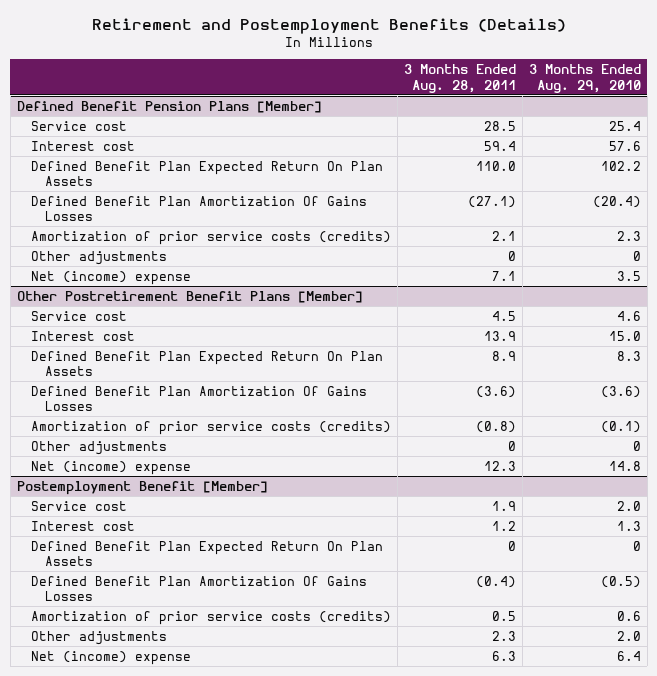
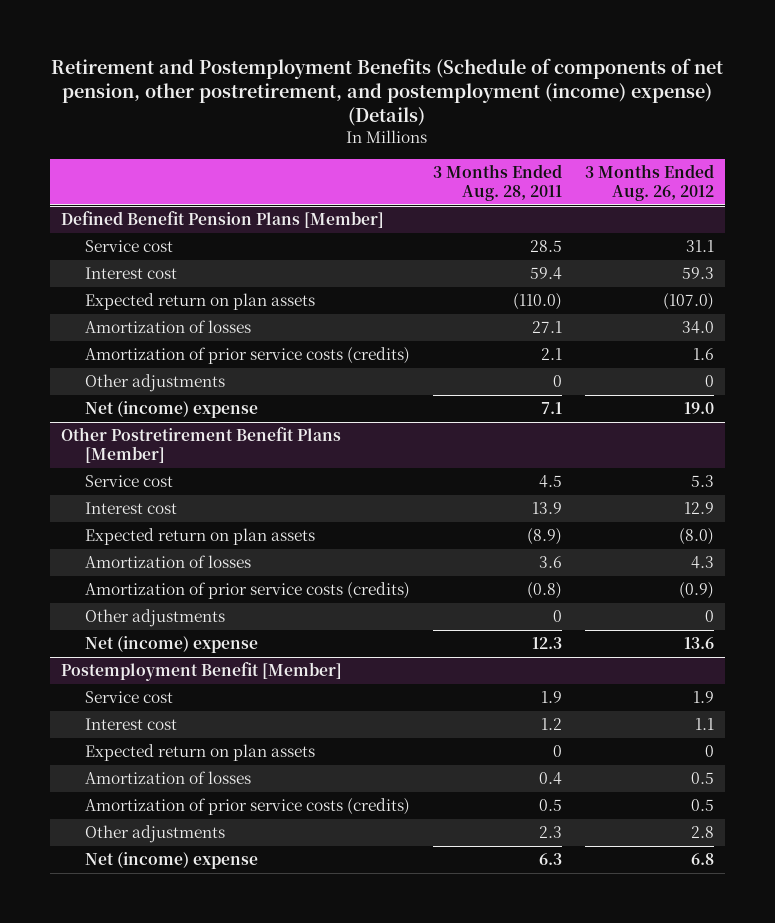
- Retirement and Postemployment Benefits (Details)
+ Retirement and Postemployment Benefits (Schedule of components of net pension, other postretirement, and postemployment (income) expense) (Details)
- | 3 Months Ended Aug. 28, 2011 | 3 Months Ended Aug. 29, 2010
+ | 3 Months Ended Aug. 28, 2011 | 3 Months Ended Aug. 26, 2012
@ Defined Benefit Pension Plans [Member]
- Defined Benefit Plan Expected Return On Plan Assets | 110.0 | 102.2
- Defined Benefit Plan Amortization Of Gains Losses | (27.1) | (20.4)
+ Expected return on plan assets | (110.0) | (107.0)
+ Amortization of losses | 27.1 | 34.0
@ Other Postretirement Benefit Plans [Member]
- Defined Benefit Plan Expected Return On Plan Assets | 8.9 | 8.3
- Defined Benefit Plan Amortization Of Gains Losses | (3.6) | (3.6)
+ Expected return on plan assets | (8.9) | (8.0)
+ Amortization of losses | 3.6 | 4.3
@ Postemployment Benefit [Member]
- Defined Benefit Plan Expected Return On Plan Assets | 0 | 0
- Defined Benefit Plan Amortization Of Gains Losses | (0.4) | (0.5)
+ Expected return on plan assets | 0 | 0
+ Amortization of losses | 0.4 | 0.5

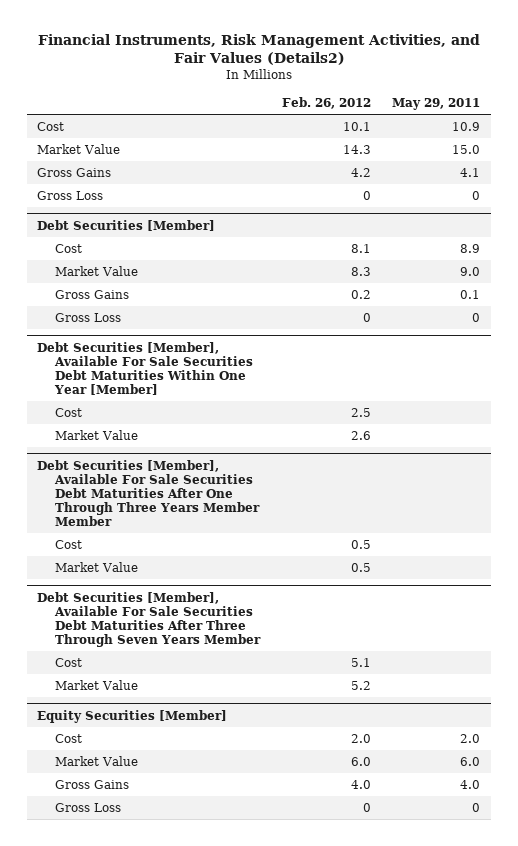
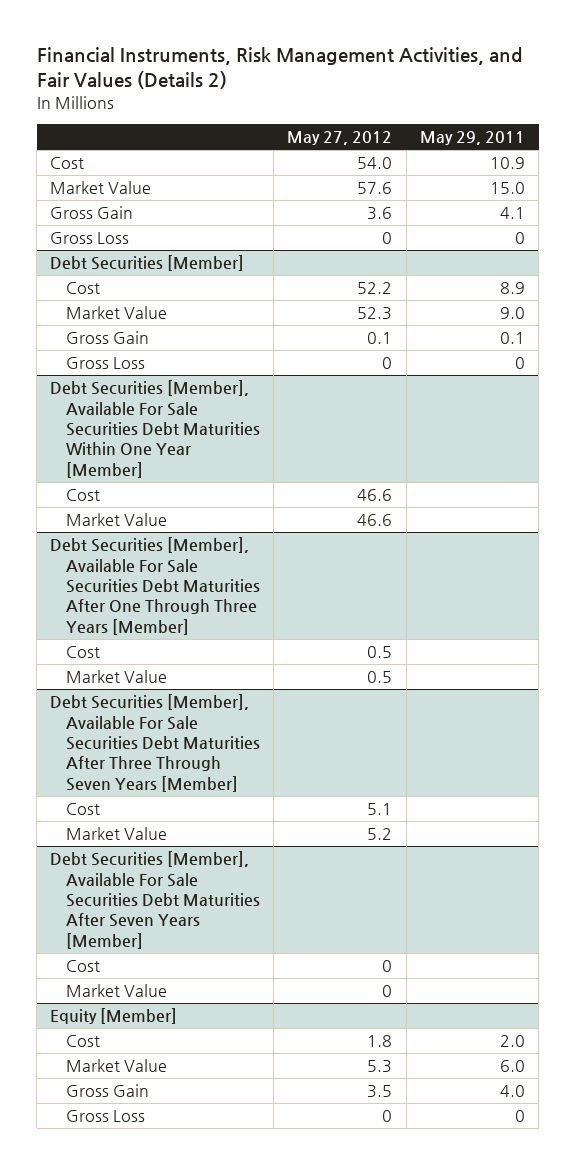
- Financial Instruments, Risk Management Activities, and Fair Values (Details2)
+ Financial Instruments, Risk Management Activities, and Fair Values (Details 2)
- | Feb. 26, 2012 | May 29, 2011
+ | May 27, 2012 | May 29, 2011
- Gross Gains | 4.2 | 4.1
+ Gross Gain | 3.6 | 4.1
@ Debt Securities [Member]
- Gross Gains | 0.2 | 0.1
+ Gross Gain | 0.1 | 0.1
- Debt Securities [Member], Available For Sale Securities Debt Maturities After One Through Three Years Member Member
+ Debt Securities [Member], Available For Sale Securities Debt Maturities After One Through Three Years [Member]
- Debt Securities [Member], Available For Sale Securities Debt Maturities After Three Through Seven Years Member
+ Debt Securities [Member], Available For Sale Securities Debt Maturities After Three Through Seven Years [Member]
- Equity Securities [Member]
+ Debt Securities [Member], Available For Sale Securities Debt Maturities After Seven Years [Member]
+ Cost | 0 |
+ Market Value | 0 |
+ Equity [Member]
- Gross Gains | 4.0 | 4.0
+ Gross Gain | 3.5 | 4.0

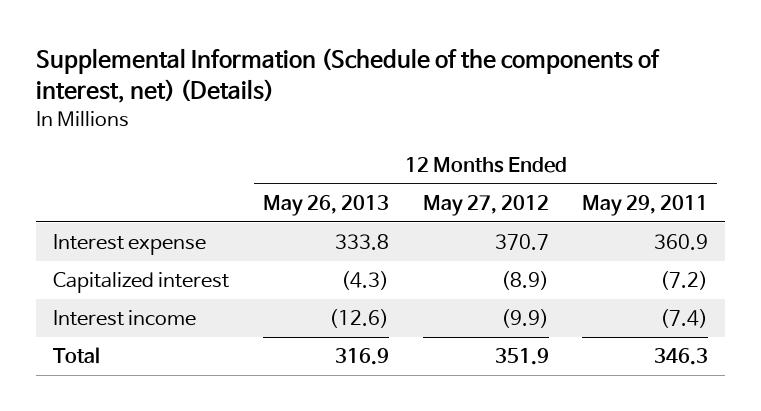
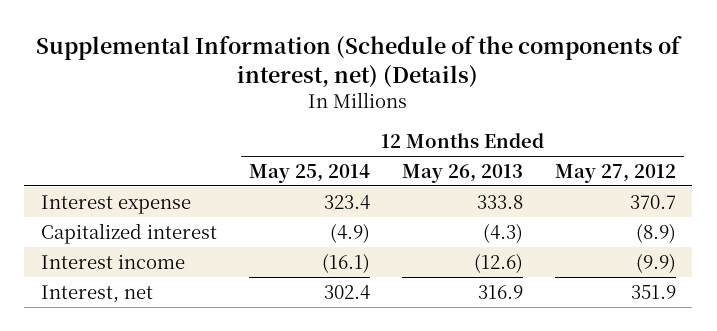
- | 12 Months Ended May 26, 2013 | 12 Months Ended May 27, 2012 | 12 Months Ended May 29, 2011
+ | 12 Months Ended May 25, 2014 | 12 Months Ended May 26, 2013 | 12 Months Ended May 27, 2012
- Total | 316.9 | 351.9 | 346.3
+ Interest, net | 302.4 | 316.9 | 351.9

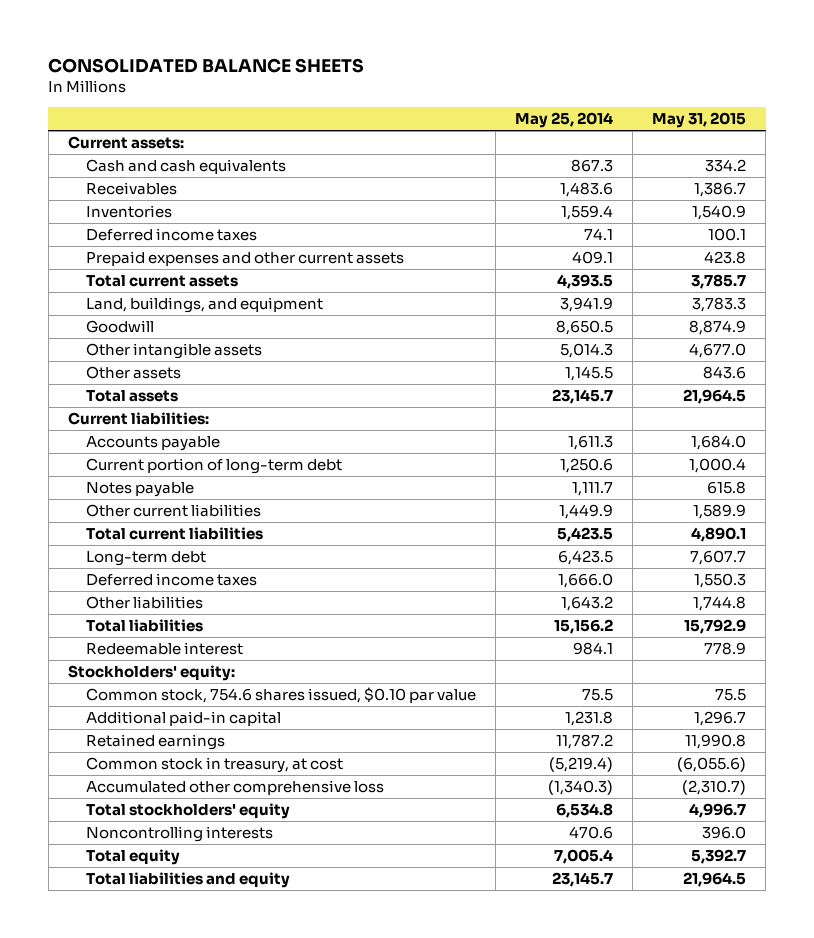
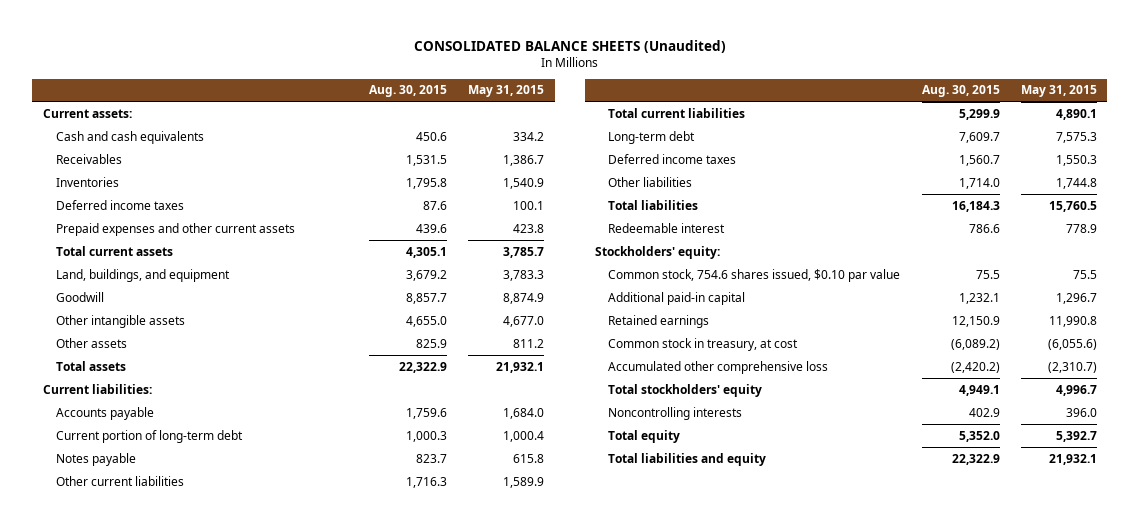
- CONSOLIDATED BALANCE SHEETS
+ CONSOLIDATED BALANCE SHEETS (Unaudited)
- | May 25, 2014 | May 31, 2015
+ | Aug. 30, 2015 | May 31, 2015
- Other assets | 1,145.5 | 843.6
- Total assets | 23,145.7 | 21,964.5
+ Other assets | 825.9 | 811.2
+ Total assets | 22,322.9 | 21,932.1
- Long-term debt | 6,423.5 | 7,607.7
+ Long-term debt | 7,609.7 | 7,575.3
- Total liabilities | 15,156.2 | 15,792.9
+ Total liabilities | 16,184.3 | 15,760.5
- Total liabilities and equity | 23,145.7 | 21,964.5
+ Total liabilities and equity | 22,322.9 | 21,932.1

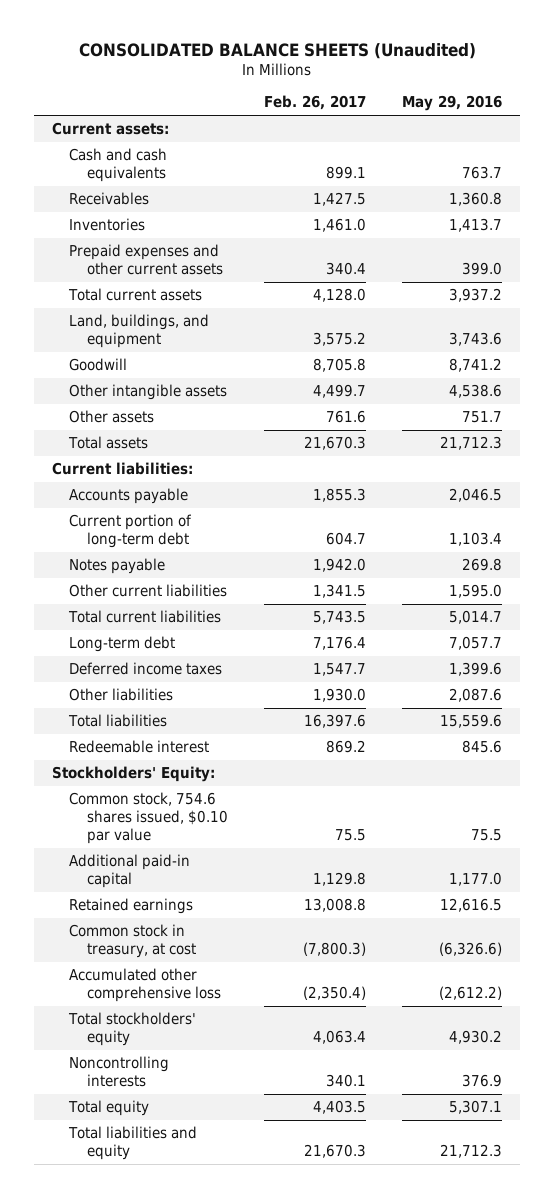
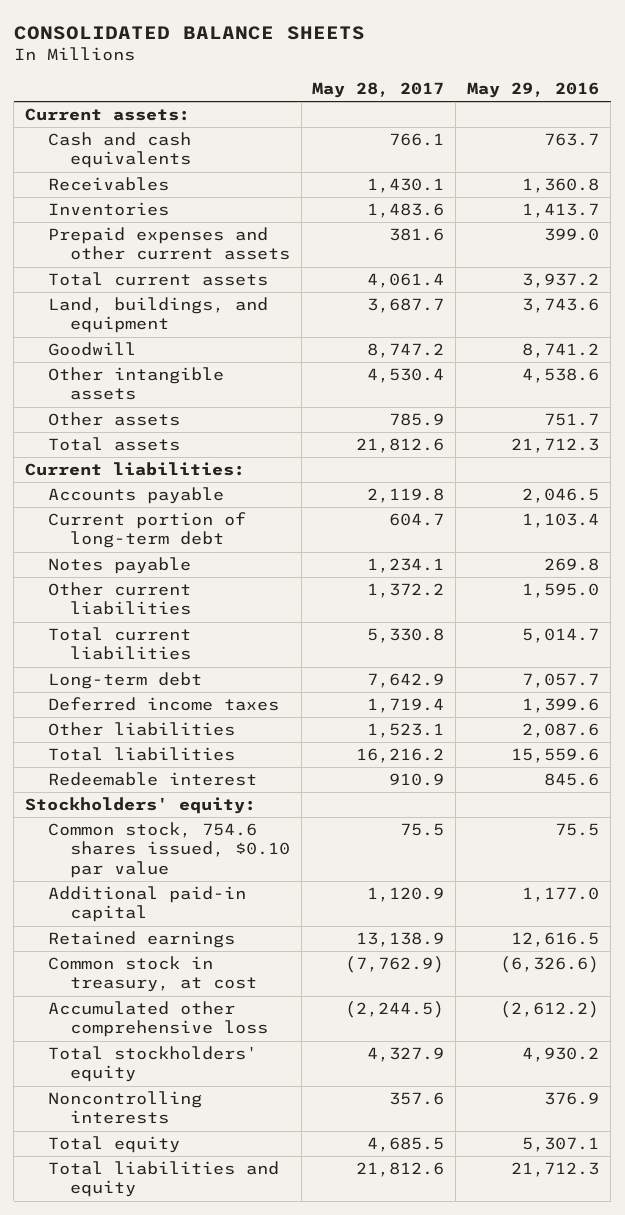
- CONSOLIDATED BALANCE SHEETS (Unaudited)
+ CONSOLIDATED BALANCE SHEETS
- | Feb. 26, 2017 | May 29, 2016
+ | May 28, 2017 | May 29, 2016
- Stockholders' Equity:
+ Stockholders' equity:

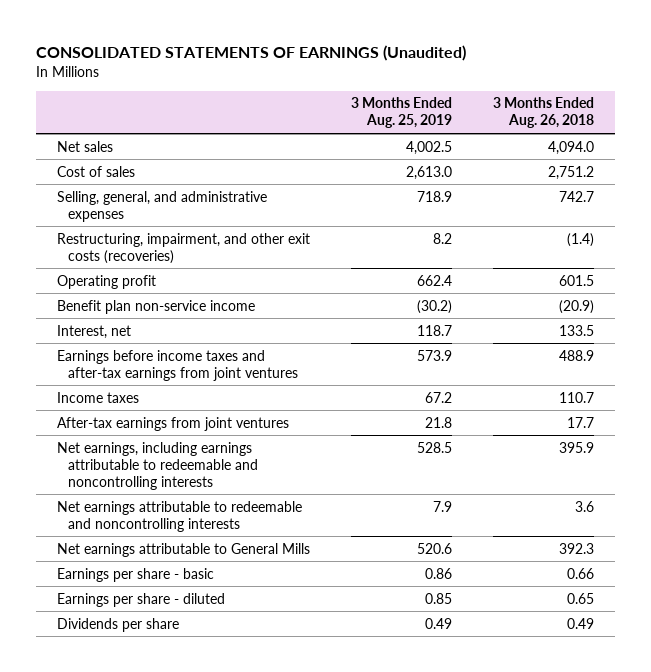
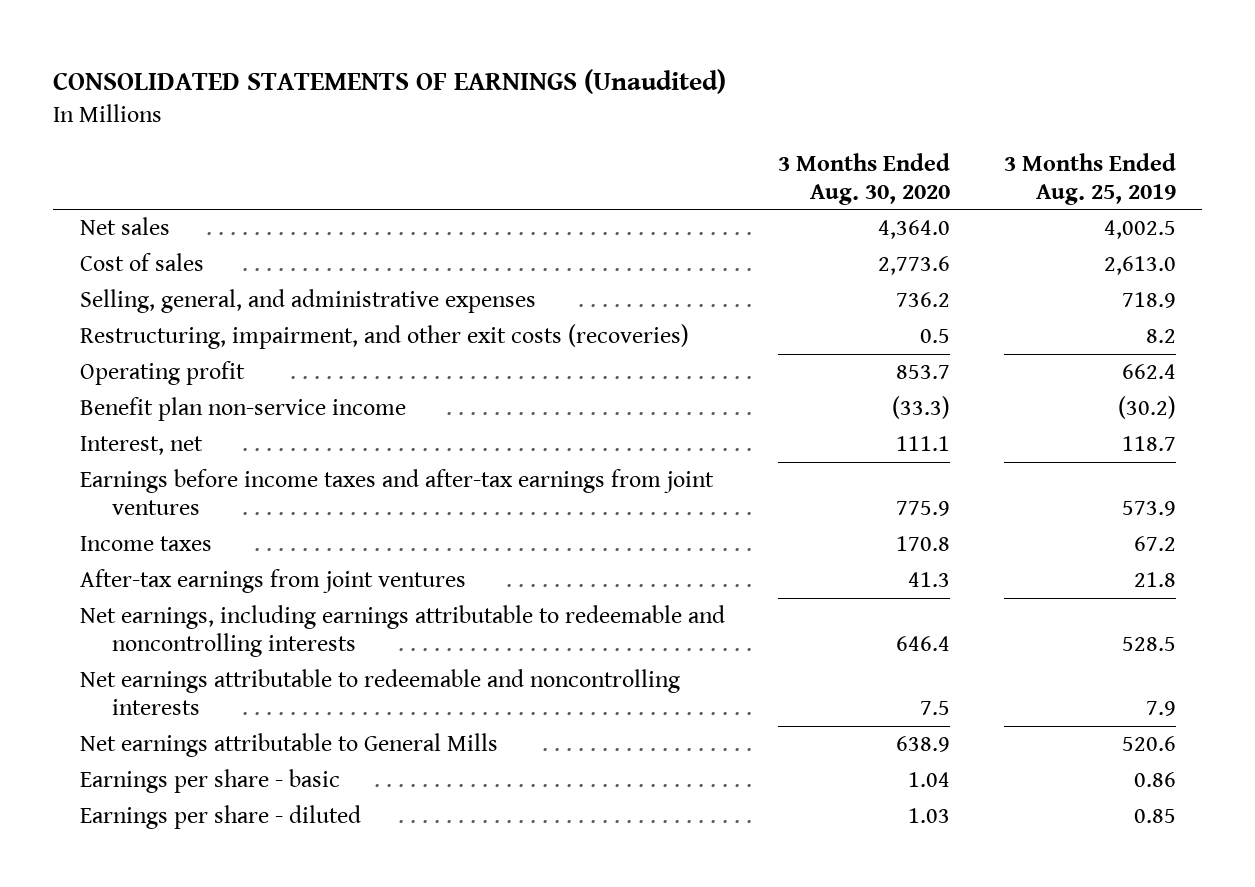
- | 3 Months Ended Aug. 25, 2019 | 3 Months Ended Aug. 26, 2018
+ | 3 Months Ended Aug. 30, 2020 | 3 Months Ended Aug. 25, 2019
- Dividends per share | 0.49 | 0.49

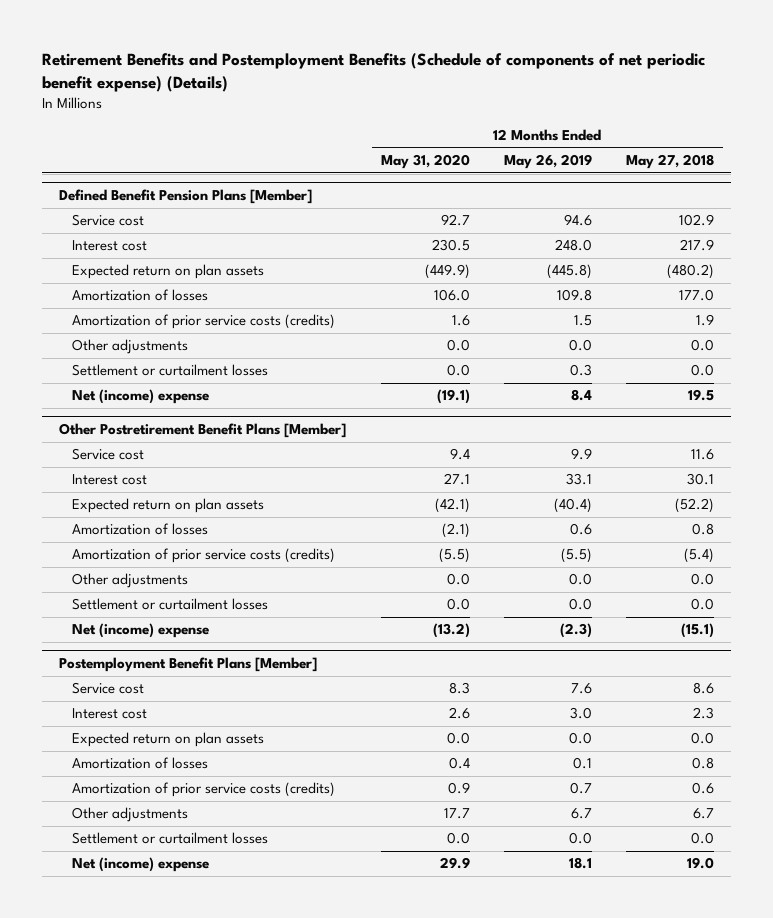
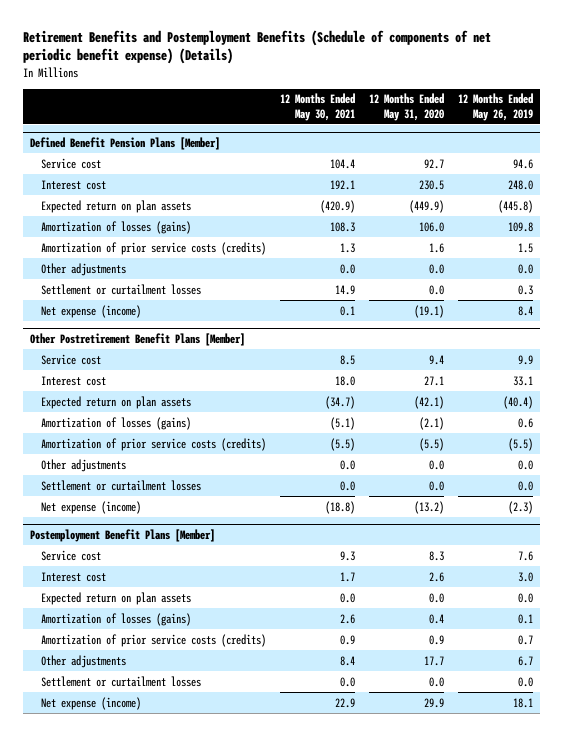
- | 12 Months Ended May 31, 2020 | 12 Months Ended May 26, 2019 | 12 Months Ended May 27, 2018
+ | 12 Months Ended May 30, 2021 | 12 Months Ended May 31, 2020 | 12 Months Ended May 26, 2019
@ Defined Benefit Pension Plans [Member]
- Amortization of losses | 106.0 | 109.8 | 177.0
+ Amortization of losses (gains) | 108.3 | 106.0 | 109.8
- Net (income) expense | (19.1) | 8.4 | 19.5
+ Net expense (income) | 0.1 | (19.1) | 8.4
@ Other Postretirement Benefit Plans [Member]
- Amortization of losses | (2.1) | 0.6 | 0.8
+ Amortization of losses (gains) | (5.1) | (2.1) | 0.6
- Net (income) expense | (13.2) | (2.3) | (15.1)
+ Net expense (income) | (18.8) | (13.2) | (2.3)
@ Postemployment Benefit Plans [Member]
- Amortization of losses | 0.4 | 0.1 | 0.8
+ Amortization of losses (gains) | 2.6 | 0.4 | 0.1
- Net (income) expense | 29.9 | 18.1 | 19.0
+ Net expense (income) | 22.9 | 29.9 | 18.1

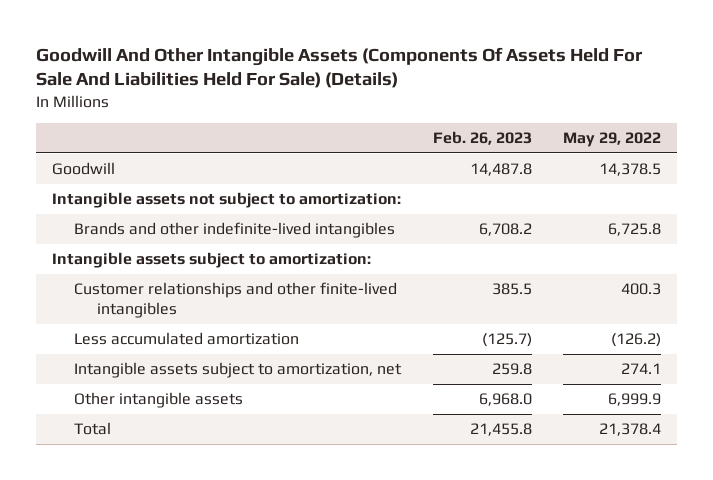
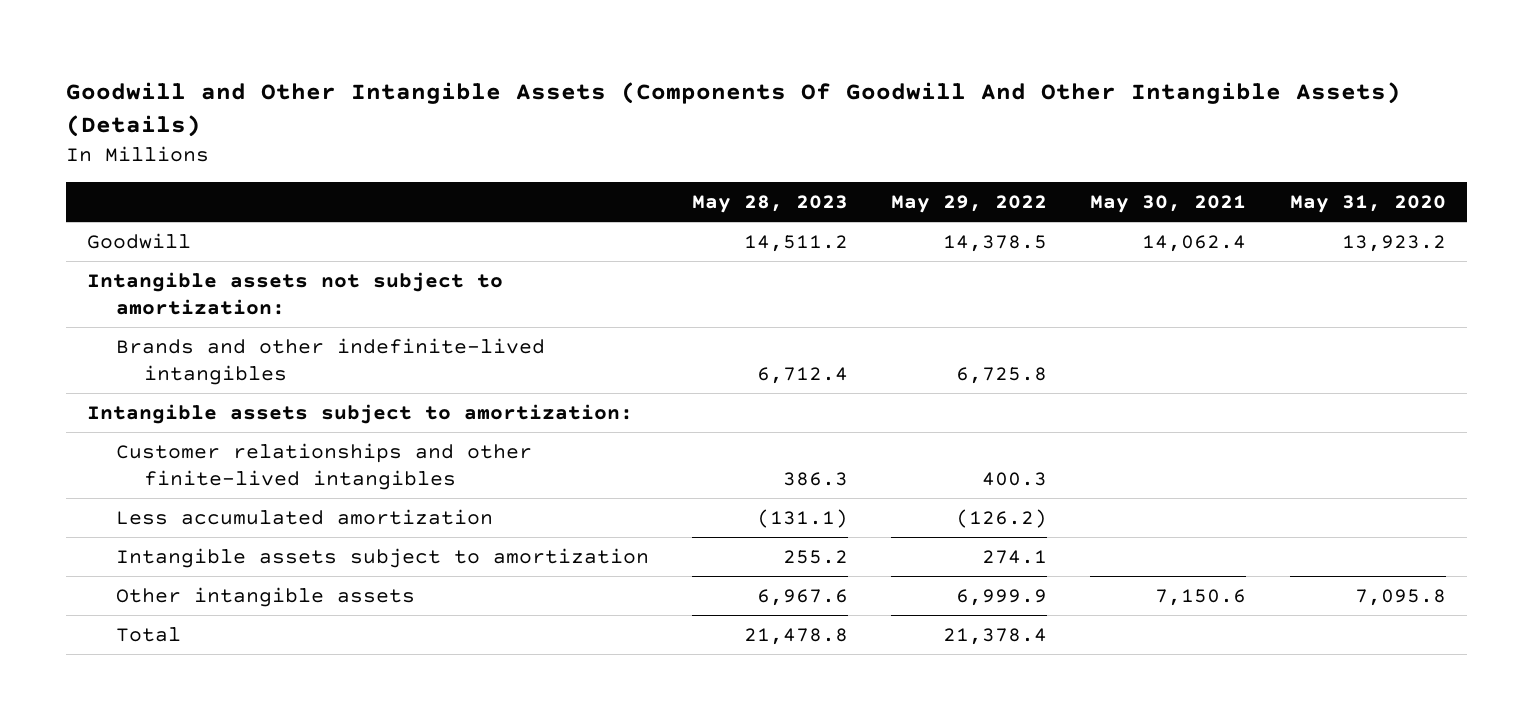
- Goodwill And Other Intangible Assets (Components Of Assets Held For Sale And Liabilities Held For Sale) (Details)
+ Goodwill and Other Intangible Assets (Components Of Goodwill And Other Intangible Assets) (Details)
- | Feb. 26, 2023 | May 29, 2022
+ | May 28, 2023 | May 29, 2022 | May 30, 2021 | May 31, 2020
- Intangible assets subject to amortization, net | 259.8 | 274.1
+ Intangible assets subject to amortization | 255.2 | 274.1 | |

